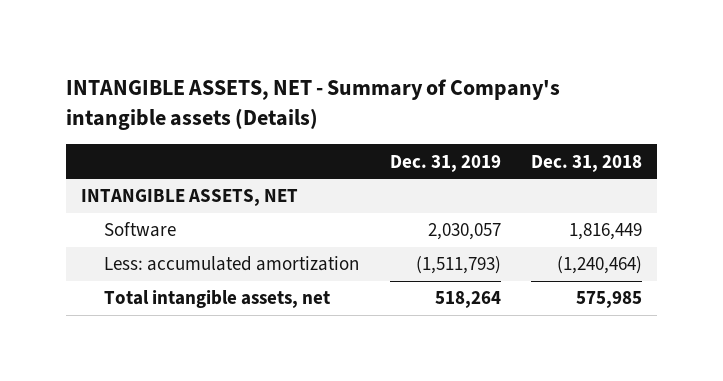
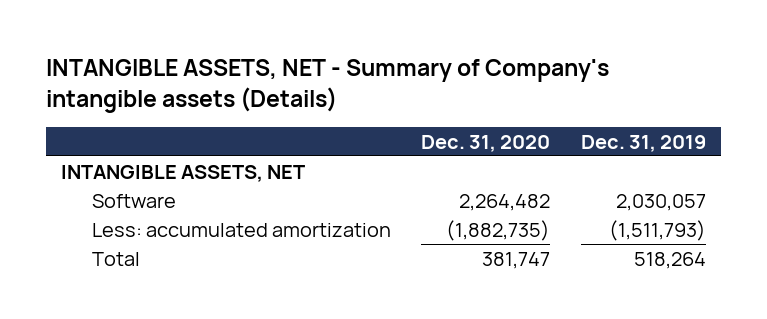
- | Dec. 31, 2019 | Dec. 31, 2018
+ | Dec. 31, 2020 | Dec. 31, 2019
- Total intangible assets, net | 518,264 | 575,985
+ Total | 381,747 | 518,264

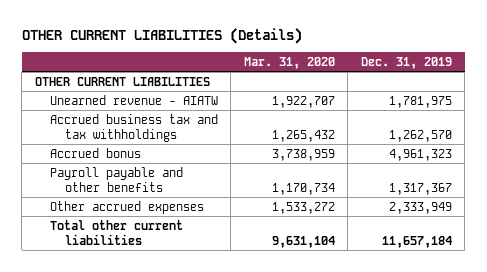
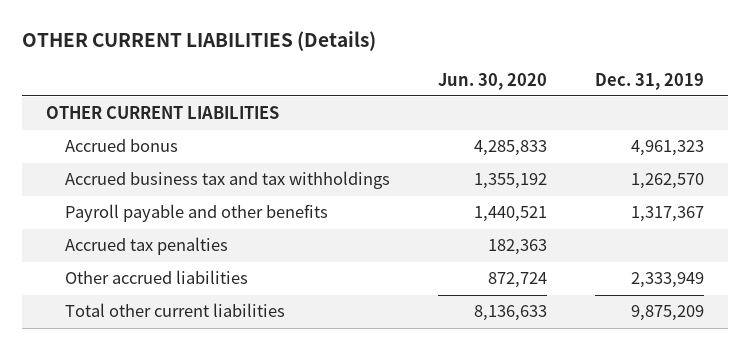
- | Mar. 31, 2020 | Dec. 31, 2019
+ | Jun. 30, 2020 | Dec. 31, 2019
- Unearned revenue - AIATW | 1,922,707 | 1,781,975
moved down: Accrued business tax and tax withholdings | 1,355,192 | 1,262,570
- Other accrued expenses | 1,533,272 | 2,333,949
- Total other current liabilities | 9,631,104 | 11,657,184
+ Accrued tax penalties | 182,363 |
+ Other accrued liabilities | 872,724 | 2,333,949
+ Total other current liabilities | 8,136,633 | 9,875,209

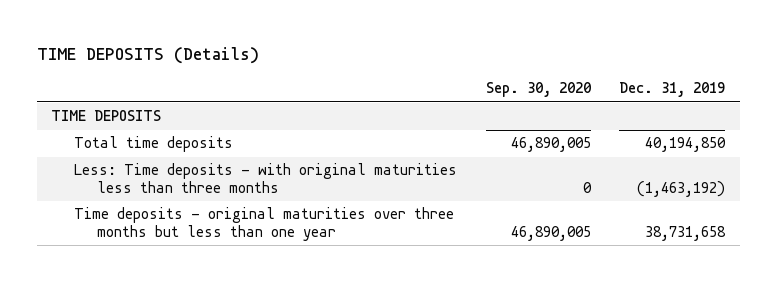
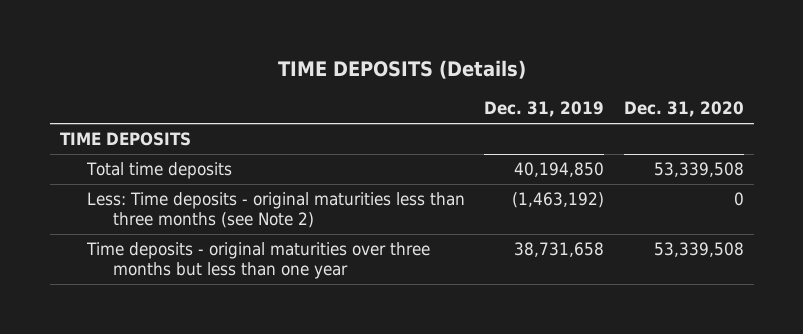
- | Sep. 30, 2020 | Dec. 31, 2019
+ | Dec. 31, 2019 | Dec. 31, 2020
- Less: Time deposits - with original maturities less than three months | 0 | (1,463,192)
+ Less: Time deposits - original maturities less than three months (see Note 2) | (1,463,192) | 0

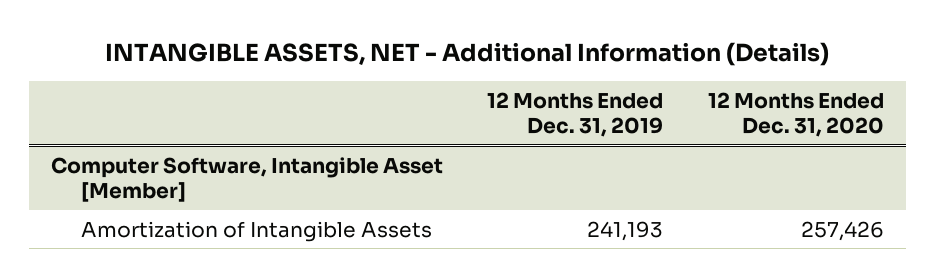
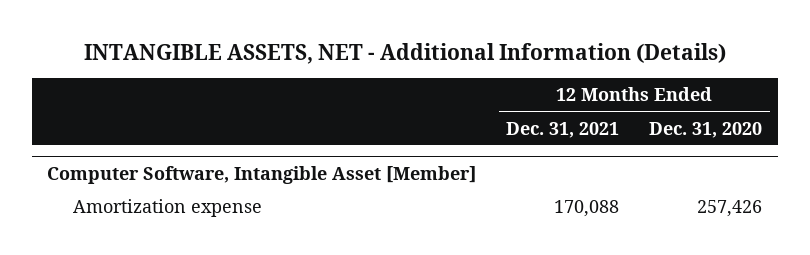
- | 12 Months Ended Dec. 31, 2019 | 12 Months Ended Dec. 31, 2020
+ | 12 Months Ended Dec. 31, 2021 | 12 Months Ended Dec. 31, 2020
@ Computer Software, Intangible Asset [Member]
- Amortization of Intangible Assets | 241,193 | 257,426
+ Amortization expense | 170,088 | 257,426

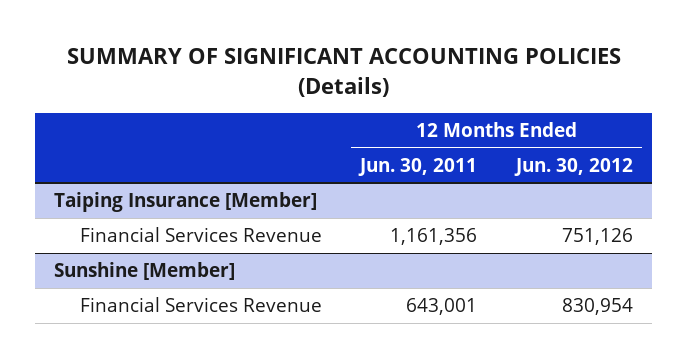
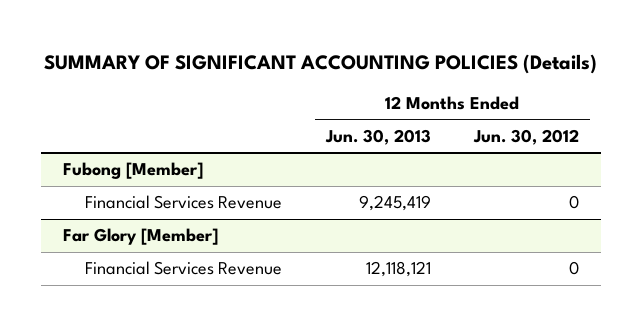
- | 12 Months Ended Jun. 30, 2011 | 12 Months Ended Jun. 30, 2012
+ | 12 Months Ended Jun. 30, 2013 | 12 Months Ended Jun. 30, 2012
- Taiping Insurance [Member]
- Financial Services Revenue | 1,161,356 | 751,126
- Sunshine [Member]
- Financial Services Revenue | 643,001 | 830,954
+ Fubong [Member]
+ Financial Services Revenue | 9,245,419 | 0
+ Far Glory [Member]
+ Financial Services Revenue | 12,118,121 | 0

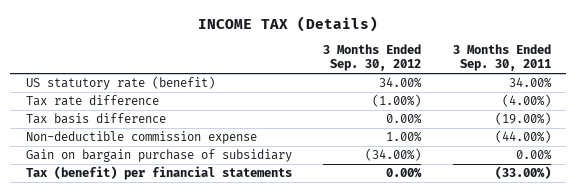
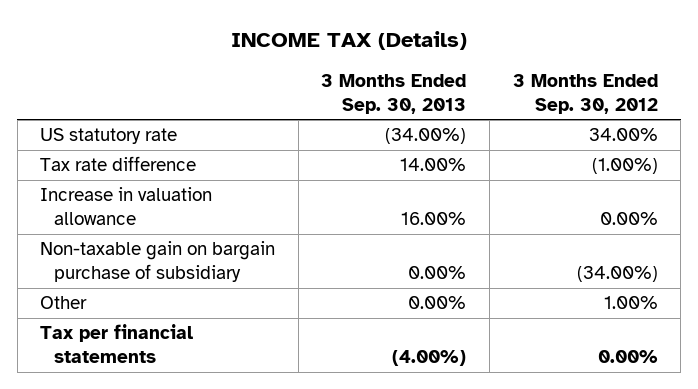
- | 3 Months Ended Sep. 30, 2012 | 3 Months Ended Sep. 30, 2011
+ | 3 Months Ended Sep. 30, 2013 | 3 Months Ended Sep. 30, 2012
- US statutory rate (benefit) | 34.00% | 34.00%
+ US statutory rate | (34.00%) | 34.00%
- Tax basis difference | 0.00% | (19.00%)
- Non-deductible commission expense | 1.00% | (44.00%)
- Gain on bargain purchase of subsidiary | (34.00%) | 0.00%
- Tax (benefit) per financial statements | 0.00% | (33.00%)
+ Increase in valuation allowance | 16.00% | 0.00%
+ Non-taxable gain on bargain purchase of subsidiary | 0.00% | (34.00%)
+ Other | 0.00% | 1.00%
+ Tax per financial statements | (4.00%) | 0.00%

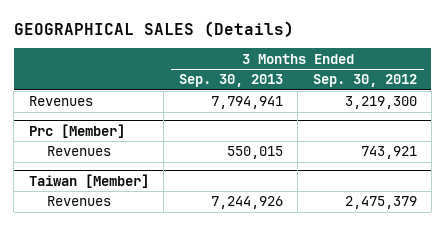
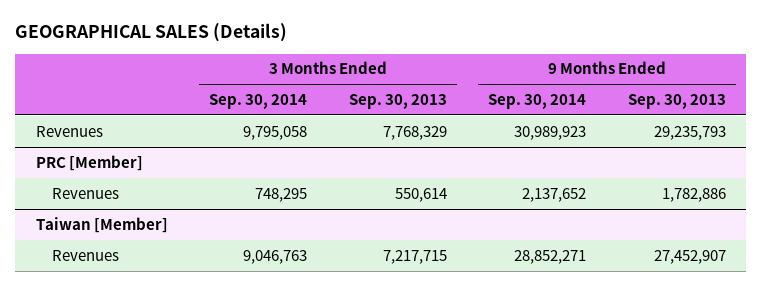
- | 3 Months Ended Sep. 30, 2013 | 3 Months Ended Sep. 30, 2012
+ | 3 Months Ended Sep. 30, 2014 | 3 Months Ended Sep. 30, 2013 | 9 Months Ended Sep. 30, 2014 | 9 Months Ended Sep. 30, 2013
- Revenues | 7,794,941 | 3,219,300
- Prc [Member]
- Revenues | 550,015 | 743,921
+ Revenues | 9,795,058 | 7,768,329 | 30,989,923 | 29,235,793
+ PRC [Member]
+ Revenues | 748,295 | 550,614 | 2,137,652 | 1,782,886
@ Taiwan [Member]
- Revenues | 7,244,926 | 2,475,379
+ Revenues | 9,046,763 | 7,217,715 | 28,852,271 | 27,452,907

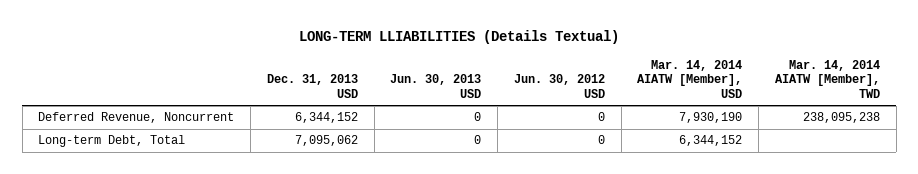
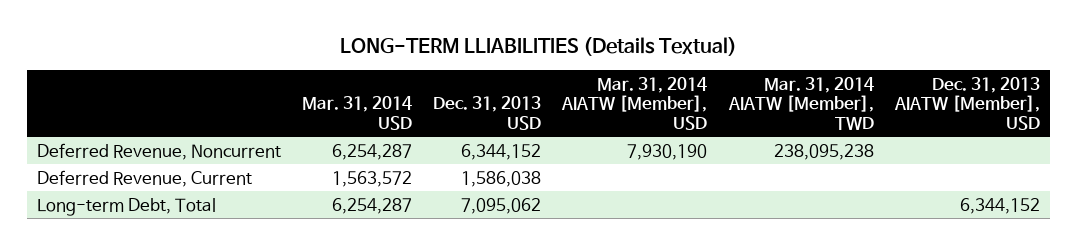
- | Dec. 31, 2013 USD | Jun. 30, 2013 USD | Jun. 30, 2012 USD | Mar. 14, 2014 AIATW [Member], USD | Mar. 14, 2014 AIATW [Member], TWD
+ | Mar. 31, 2014 USD | Dec. 31, 2013 USD | Mar. 31, 2014 AIATW [Member], USD | Mar. 31, 2014 AIATW [Member], TWD | Dec. 31, 2013 AIATW [Member], USD
+ Deferred Revenue, Current | 1,563,572 | 1,586,038 | | |

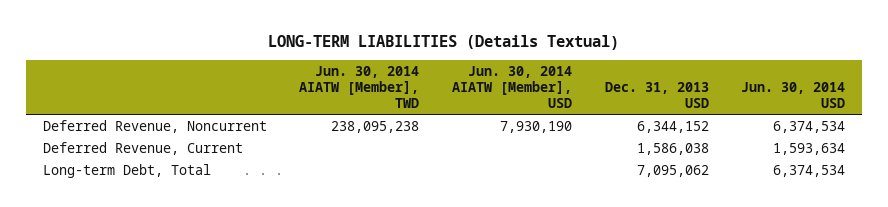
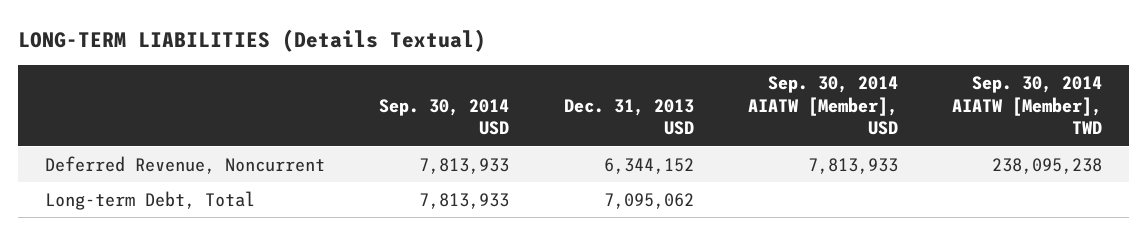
- | Jun. 30, 2014 AIATW [Member], TWD | Jun. 30, 2014 AIATW [Member], USD | Dec. 31, 2013 USD | Jun. 30, 2014 USD
+ | Sep. 30, 2014 USD | Dec. 31, 2013 USD | Sep. 30, 2014 AIATW [Member], USD | Sep. 30, 2014 AIATW [Member], TWD
- Deferred Revenue, Current | | | 1,586,038 | 1,593,634

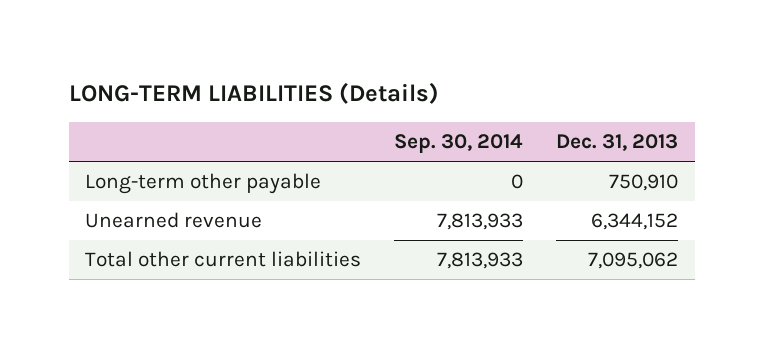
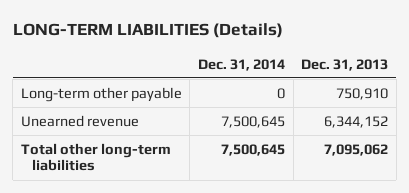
- | Sep. 30, 2014 | Dec. 31, 2013
+ | Dec. 31, 2014 | Dec. 31, 2013
- Total other current liabilities | 7,813,933 | 7,095,062
+ Total other long-term liabilities | 7,500,645 | 7,095,062

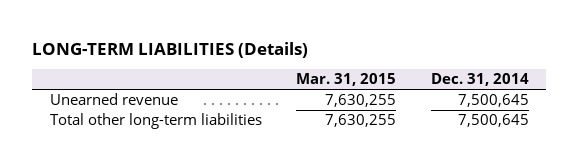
- | Dec. 31, 2014 | Dec. 31, 2013
+ | Mar. 31, 2015 | Dec. 31, 2014
- Long-term other payable | 0 | 750,910

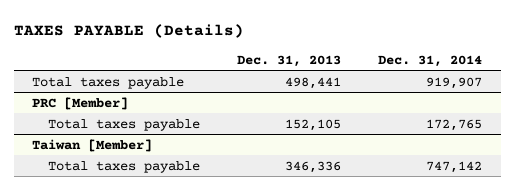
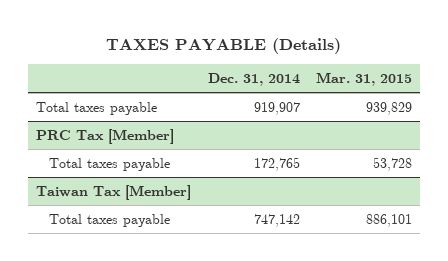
- | Dec. 31, 2013 | Dec. 31, 2014
+ | Dec. 31, 2014 | Mar. 31, 2015
- PRC [Member]
+ PRC Tax [Member]
- Taiwan [Member]
+ Taiwan Tax [Member]

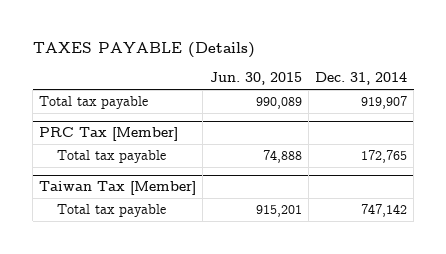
- | Dec. 31, 2014 | Mar. 31, 2015
+ | Jun. 30, 2015 | Dec. 31, 2014
- Total taxes payable | 919,907 | 939,829
+ Total tax payable | 990,089 | 919,907
@ PRC Tax [Member]
- Total taxes payable | 172,765 | 53,728
+ Total tax payable | 74,888 | 172,765
@ Taiwan Tax [Member]
- Total taxes payable | 747,142 | 886,101
+ Total tax payable | 915,201 | 747,142

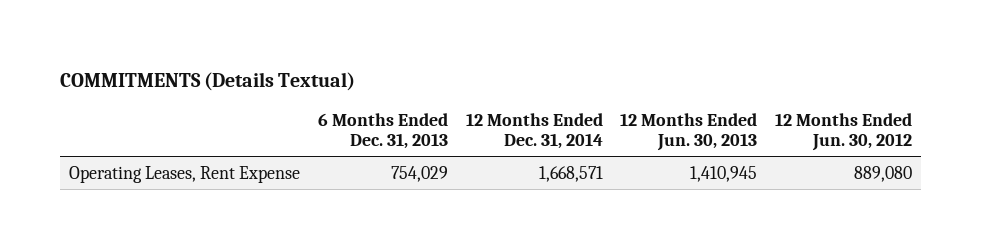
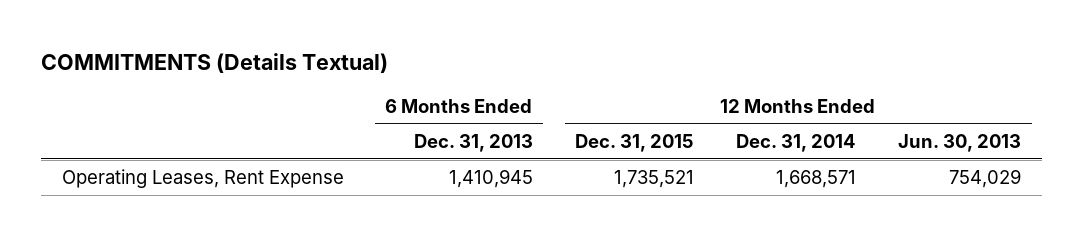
- | 6 Months Ended Dec. 31, 2013 | 12 Months Ended Dec. 31, 2014 | 12 Months Ended Jun. 30, 2013 | 12 Months Ended Jun. 30, 2012
+ | 6 Months Ended Dec. 31, 2013 | 12 Months Ended Dec. 31, 2015 | 12 Months Ended Dec. 31, 2014 | 12 Months Ended Jun. 30, 2013
- Operating Leases, Rent Expense | 754,029 | 1,668,571 | 1,410,945 | 889,080
+ Operating Leases, Rent Expense | 1,410,945 | 1,735,521 | 1,668,571 | 754,029

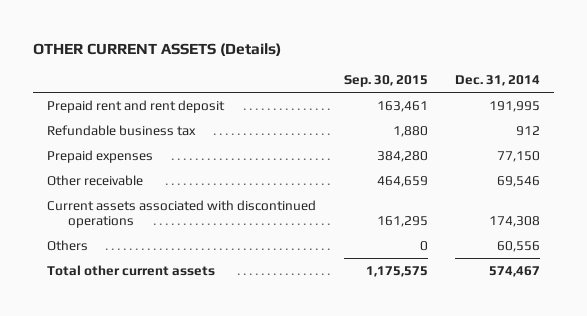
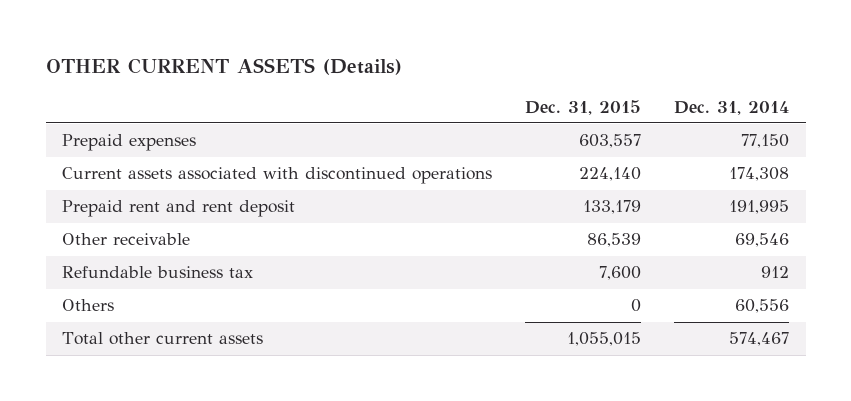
- | Sep. 30, 2015 | Dec. 31, 2014
+ | Dec. 31, 2015 | Dec. 31, 2014
moved down: Prepaid rent and rent deposit | 133,179 | 191,995
moved down: Other receivable | 86,539 | 69,546
moved down: Refundable business tax | 7,600 | 912

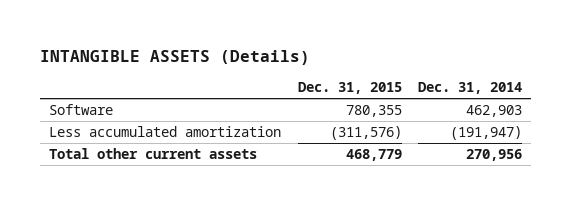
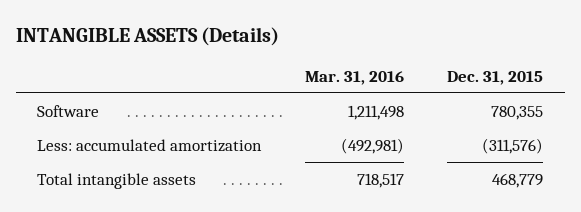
- | Dec. 31, 2015 | Dec. 31, 2014
+ | Mar. 31, 2016 | Dec. 31, 2015
- Less accumulated amortization | (311,576) | (191,947)
- Total other current assets | 468,779 | 270,956
+ Less: accumulated amortization | (492,981) | (311,576)
+ Total intangible assets | 718,517 | 468,779

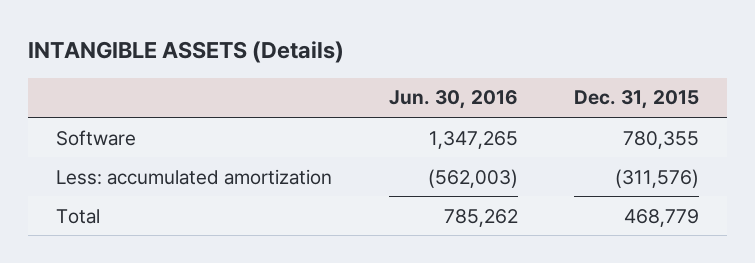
- | Mar. 31, 2016 | Dec. 31, 2015
+ | Jun. 30, 2016 | Dec. 31, 2015
- Total intangible assets | 718,517 | 468,779
+ Total | 785,262 | 468,779

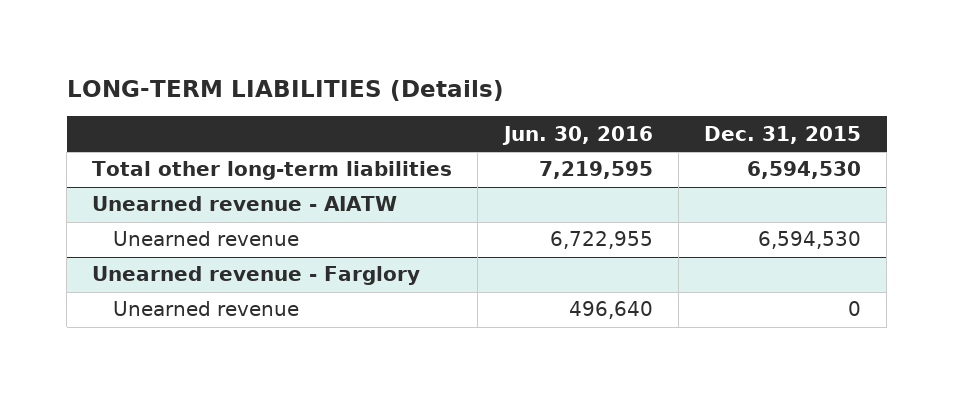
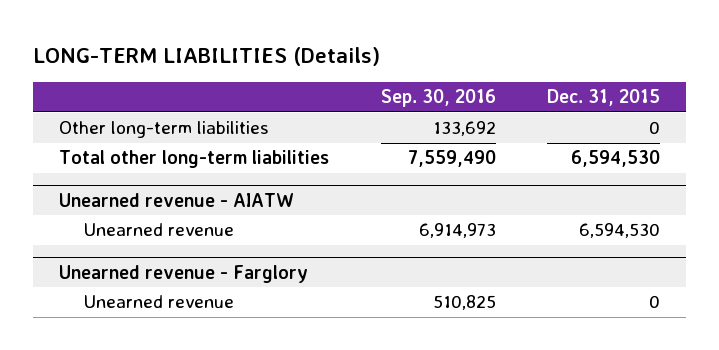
- | Jun. 30, 2016 | Dec. 31, 2015
+ | Sep. 30, 2016 | Dec. 31, 2015
+ Other long-term liabilities | 133,692 | 0

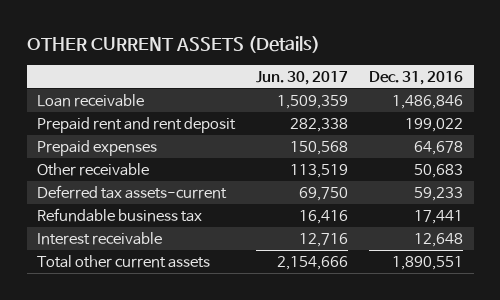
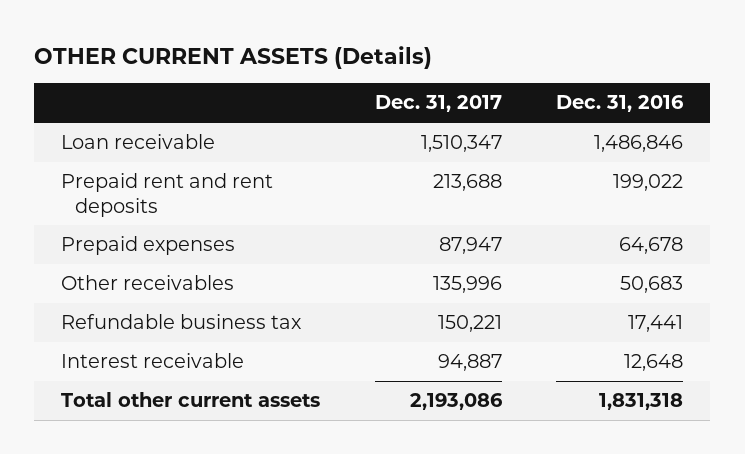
- | Jun. 30, 2017 | Dec. 31, 2016
+ | Dec. 31, 2017 | Dec. 31, 2016
- Prepaid rent and rent deposit | 282,338 | 199,022
+ Prepaid rent and rent deposits | 213,688 | 199,022
- Other receivable | 113,519 | 50,683
- Deferred tax assets-current | 69,750 | 59,233
+ Other receivables | 135,996 | 50,683
- Total other current assets | 2,154,666 | 1,890,551
+ Total other current assets | 2,193,086 | 1,831,318

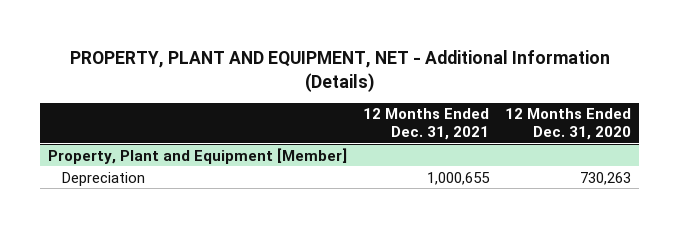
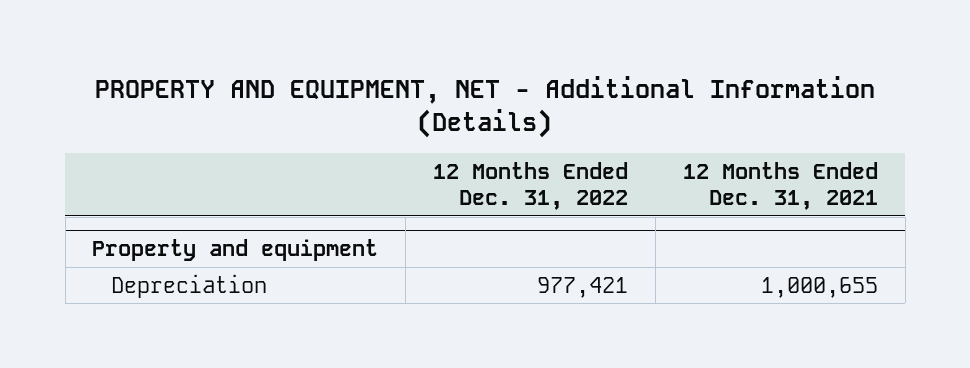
- PROPERTY, PLANT AND EQUIPMENT, NET - Additional Information (Details)
+ PROPERTY AND EQUIPMENT, NET - Additional Information (Details)
- | 12 Months Ended Dec. 31, 2021 | 12 Months Ended Dec. 31, 2020
+ | 12 Months Ended Dec. 31, 2022 | 12 Months Ended Dec. 31, 2021
- Property, Plant and Equipment [Member]
+ Property and equipment

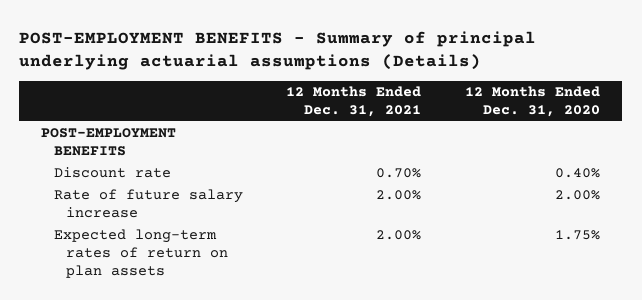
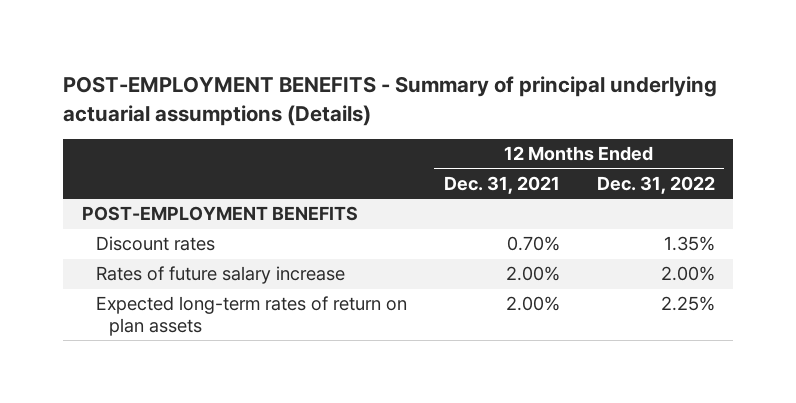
- | 12 Months Ended Dec. 31, 2021 | 12 Months Ended Dec. 31, 2020
+ | 12 Months Ended Dec. 31, 2021 | 12 Months Ended Dec. 31, 2022
- Discount rate | 0.70% | 0.40%
- Rate of future salary increase | 2.00% | 2.00%
+ Discount rates | 0.70% | 1.35%
+ Rates of future salary increase | 2.00% | 2.00%

